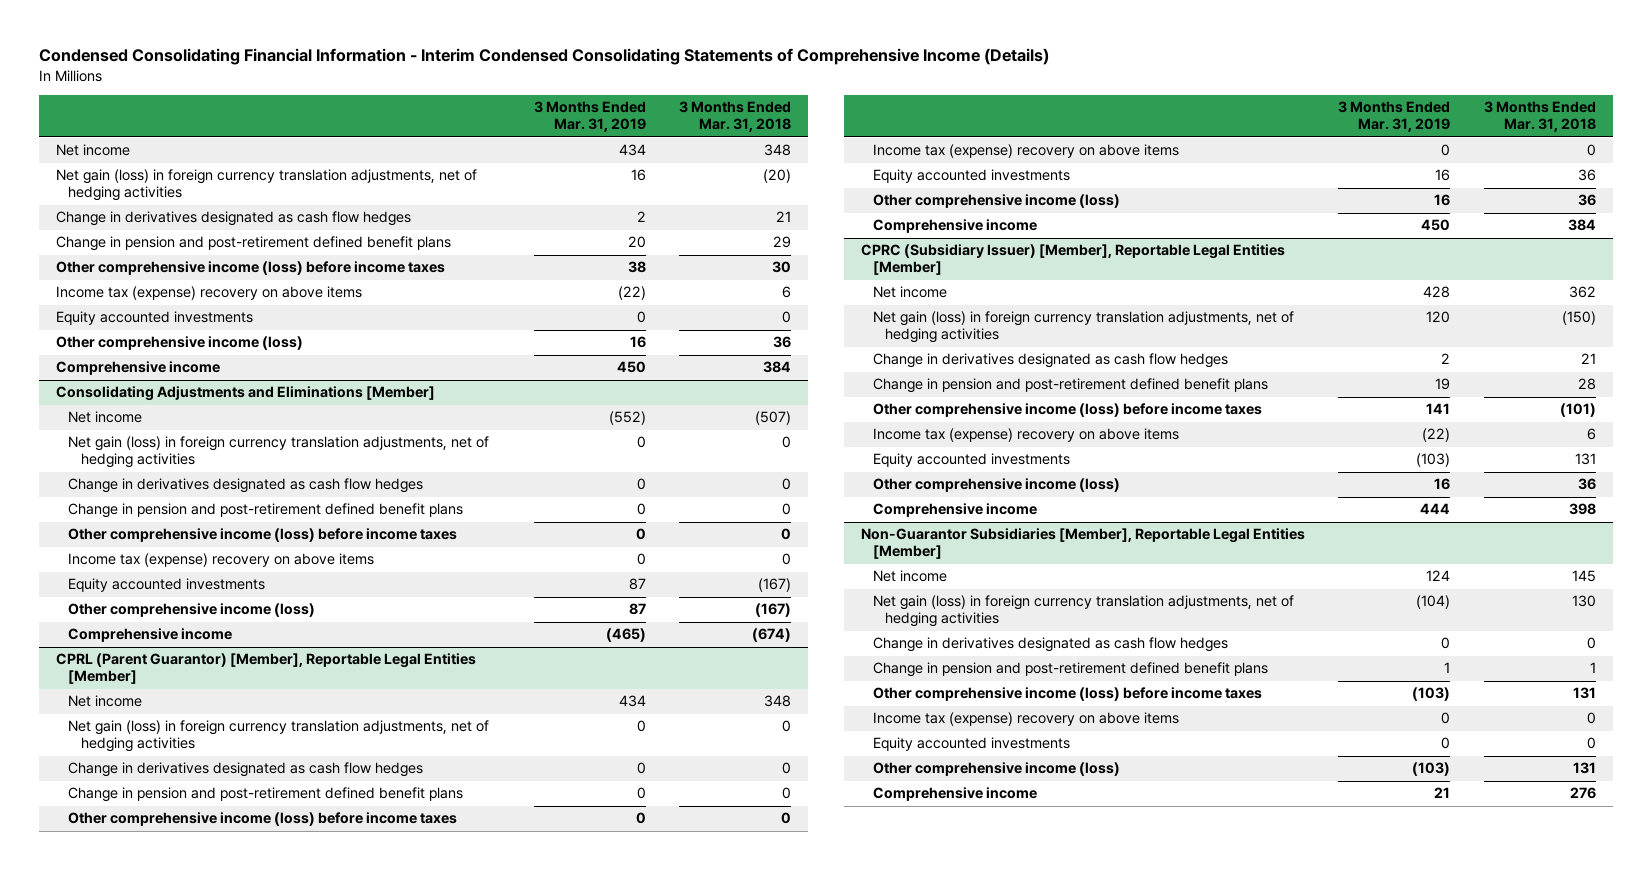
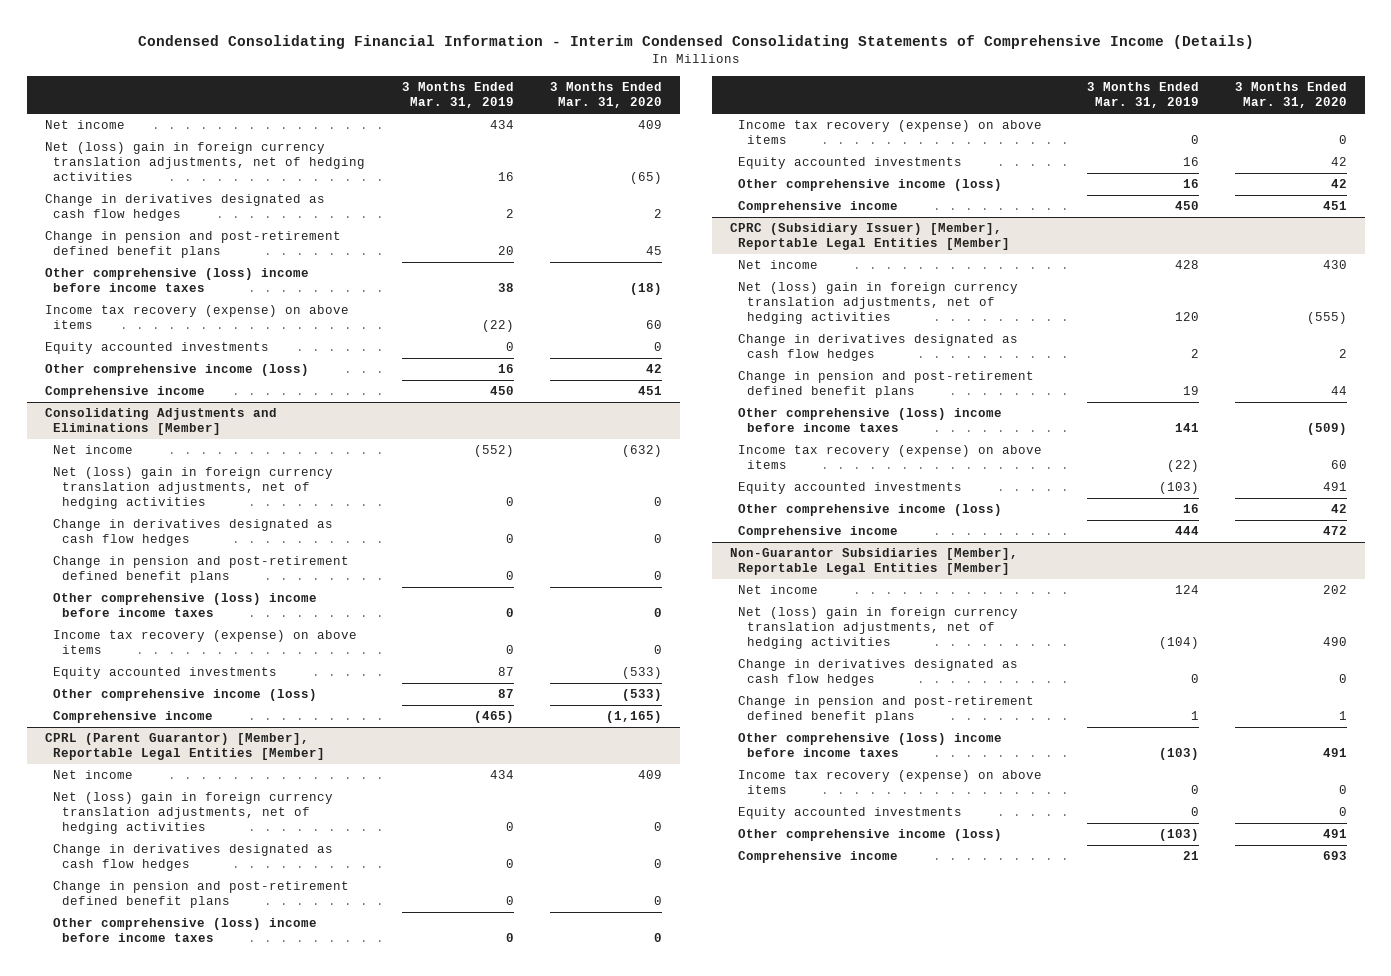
- | 3 Months Ended Mar. 31, 2019 | 3 Months Ended Mar. 31, 2018
+ | 3 Months Ended Mar. 31, 2019 | 3 Months Ended Mar. 31, 2020
- Net gain (loss) in foreign currency translation adjustments, net of hedging activities | 16 | (20)
+ Net (loss) gain in foreign currency translation adjustments, net of hedging activities | 16 | (65)
- Other comprehensive income (loss) before income taxes | 38 | 30
- Income tax (expense) recovery on above items | (22) | 6
+ Other comprehensive (loss) income before income taxes | 38 | (18)
+ Income tax recovery (expense) on above items | (22) | 60
@ Consolidating Adjustments and Eliminations [Member]
- Net gain (loss) in foreign currency translation adjustments, net of hedging activities | 0 | 0
+ Net (loss) gain in foreign currency translation adjustments, net of hedging activities | 0 | 0
- Other comprehensive income (loss) before income taxes | 0 | 0
- Income tax (expense) recovery on above items | 0 | 0
+ Other comprehensive (loss) income before income taxes | 0 | 0
+ Income tax recovery (expense) on above items | 0 | 0
@ CPRL (Parent Guarantor) [Member], Reportable Legal Entities [Member]
- Net gain (loss) in foreign currency translation adjustments, net of hedging activities | 0 | 0
+ Net (loss) gain in foreign currency translation adjustments, net of hedging activities | 0 | 0
- Other comprehensive income (loss) before income taxes | 0 | 0
- Income tax (expense) recovery on above items | 0 | 0
+ Other comprehensive (loss) income before income taxes | 0 | 0
+ Income tax recovery (expense) on above items | 0 | 0
@ CPRC (Subsidiary Issuer) [Member], Reportable Legal Entities [Member]
- Net gain (loss) in foreign currency translation adjustments, net of hedging activities | 120 | (150)
+ Net (loss) gain in foreign currency translation adjustments, net of hedging activities | 120 | (555)
- Other comprehensive income (loss) before income taxes | 141 | (101)
- Income tax (expense) recovery on above items | (22) | 6
+ Other comprehensive (loss) income before income taxes | 141 | (509)
+ Income tax recovery (expense) on above items | (22) | 60
@ Non-Guarantor Subsidiaries [Member], Reportable Legal Entities [Member]
- Net gain (loss) in foreign currency translation adjustments, net of hedging activities | (104) | 130
+ Net (loss) gain in foreign currency translation adjustments, net of hedging activities | (104) | 490
- Other comprehensive income (loss) before income taxes | (103) | 131
- Income tax (expense) recovery on above items | 0 | 0
+ Other comprehensive (loss) income before income taxes | (103) | 491
+ Income tax recovery (expense) on above items | 0 | 0

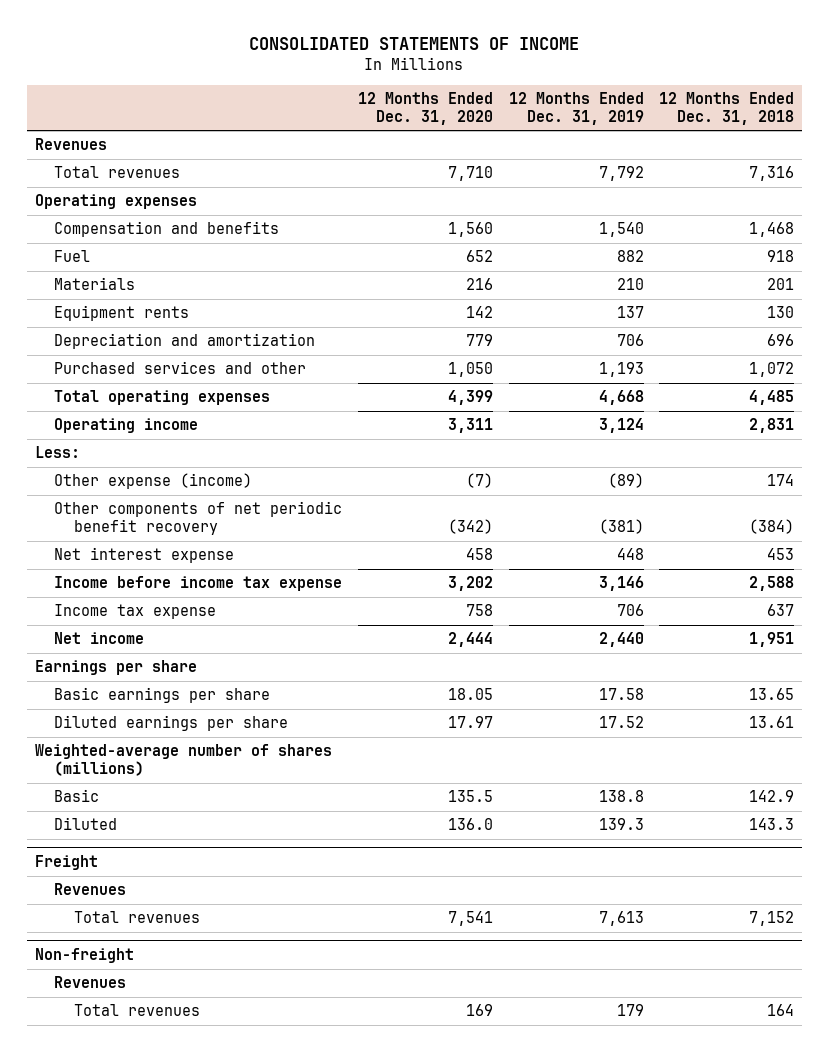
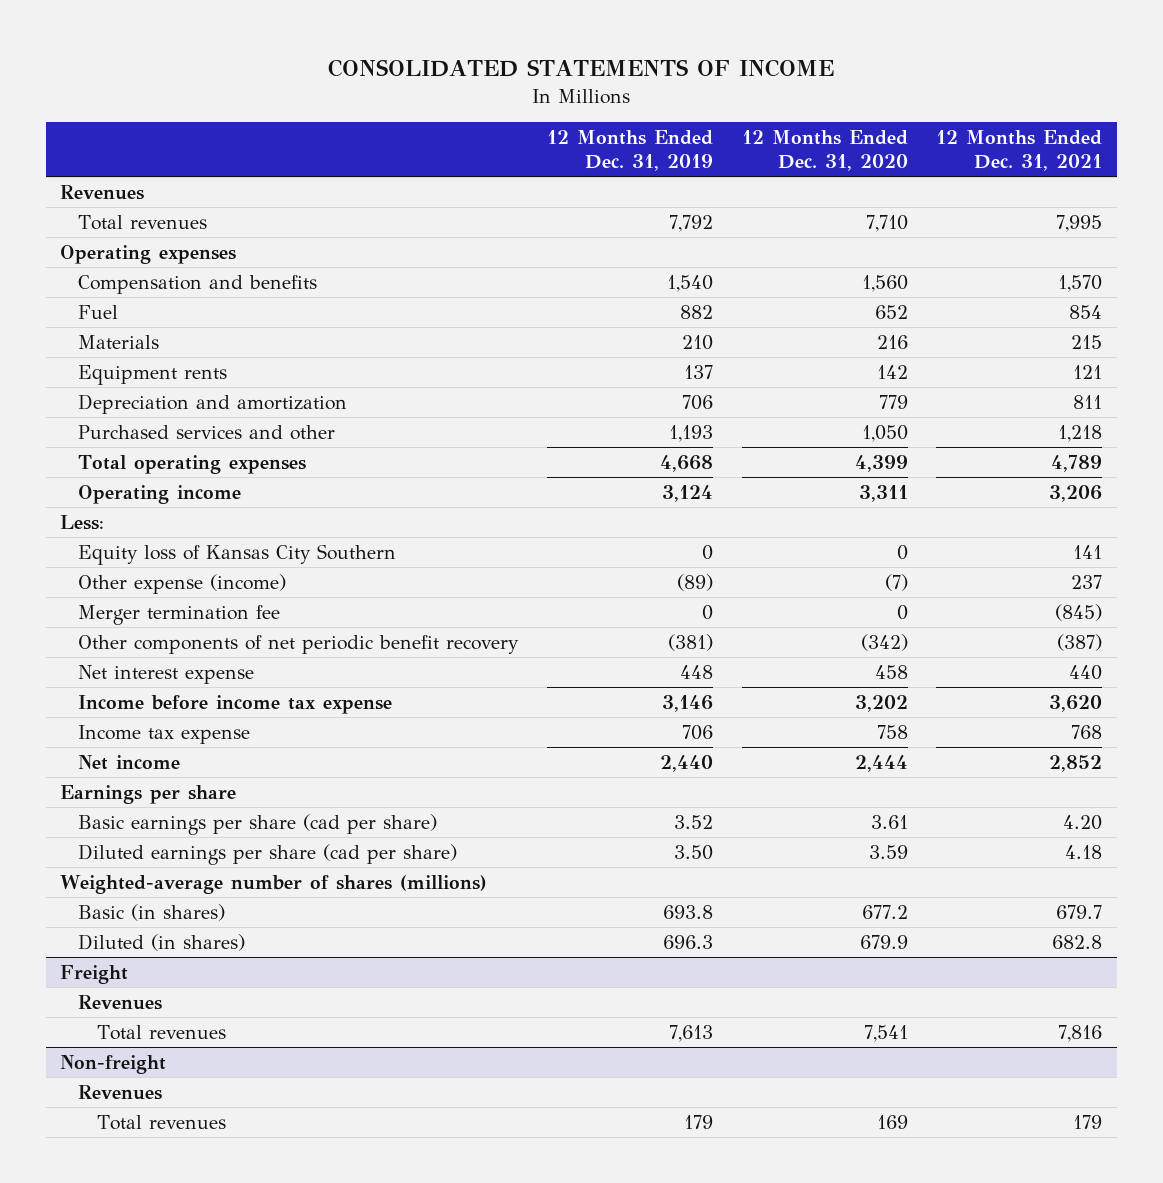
- | 12 Months Ended Dec. 31, 2020 | 12 Months Ended Dec. 31, 2019 | 12 Months Ended Dec. 31, 2018
+ | 12 Months Ended Dec. 31, 2019 | 12 Months Ended Dec. 31, 2020 | 12 Months Ended Dec. 31, 2021
+ Equity loss of Kansas City Southern | 0 | 0 | 141
+ Merger termination fee | 0 | 0 | (845)
- Basic earnings per share | 18.05 | 17.58 | 13.65
- Diluted earnings per share | 17.97 | 17.52 | 13.61
+ Basic earnings per share (cad per share) | 3.52 | 3.61 | 4.20
+ Diluted earnings per share (cad per share) | 3.50 | 3.59 | 4.18
- Basic | 135.5 | 138.8 | 142.9
- Diluted | 136.0 | 139.3 | 143.3
+ Basic (in shares) | 693.8 | 677.2 | 679.7
+ Diluted (in shares) | 696.3 | 679.9 | 682.8

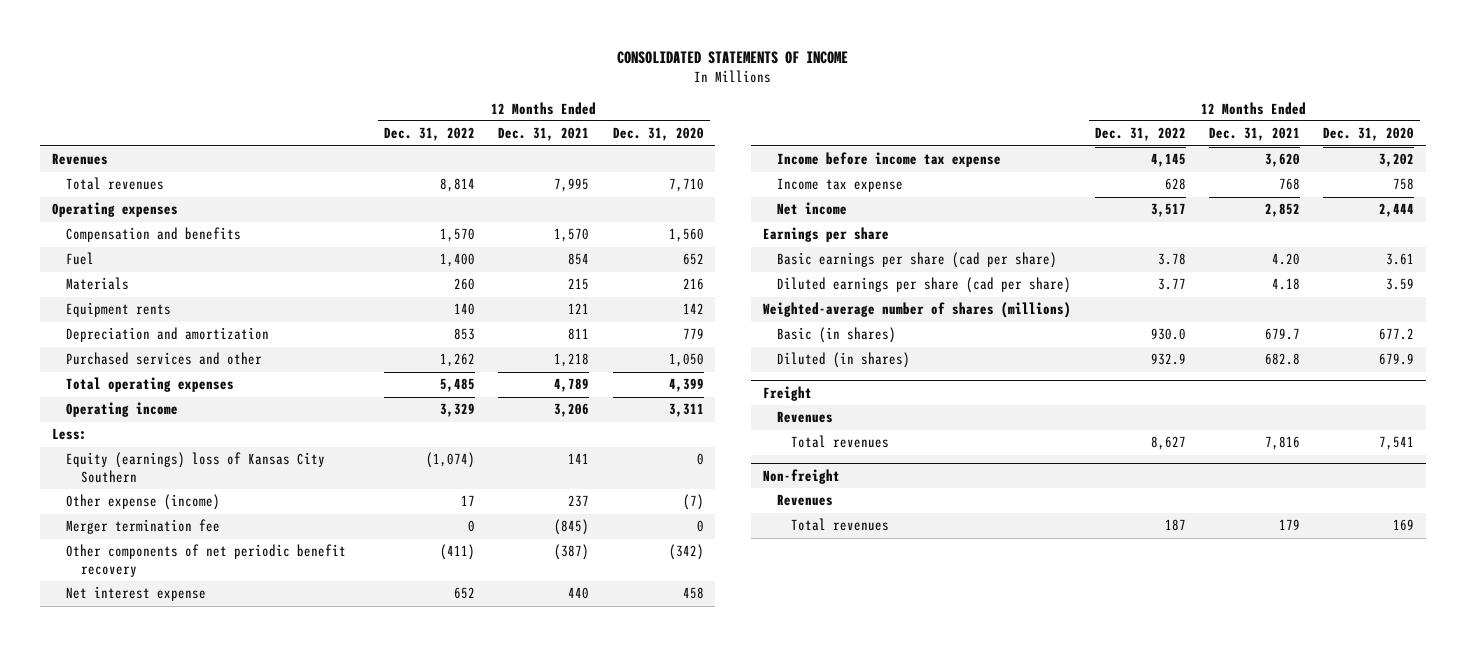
- | 12 Months Ended Dec. 31, 2019 | 12 Months Ended Dec. 31, 2020 | 12 Months Ended Dec. 31, 2021
+ | 12 Months Ended Dec. 31, 2022 | 12 Months Ended Dec. 31, 2021 | 12 Months Ended Dec. 31, 2020
- Equity loss of Kansas City Southern | 0 | 0 | 141
+ Equity (earnings) loss of Kansas City Southern | (1,074) | 141 | 0

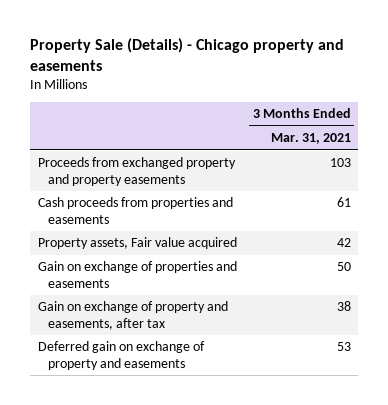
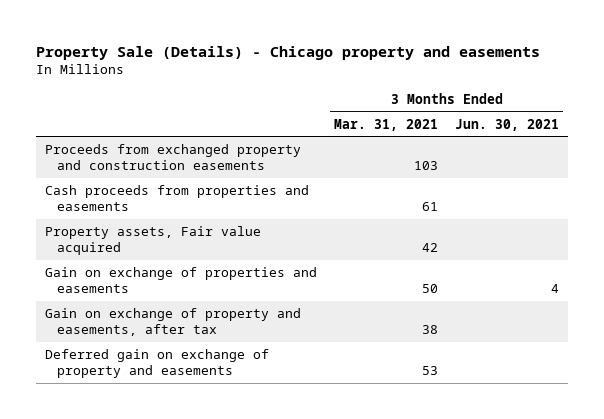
- | 3 Months Ended Mar. 31, 2021
+ | 3 Months Ended Mar. 31, 2021 | 3 Months Ended Jun. 30, 2021
- Proceeds from exchanged property and property easements | 103
+ Proceeds from exchanged property and construction easements | 103 |

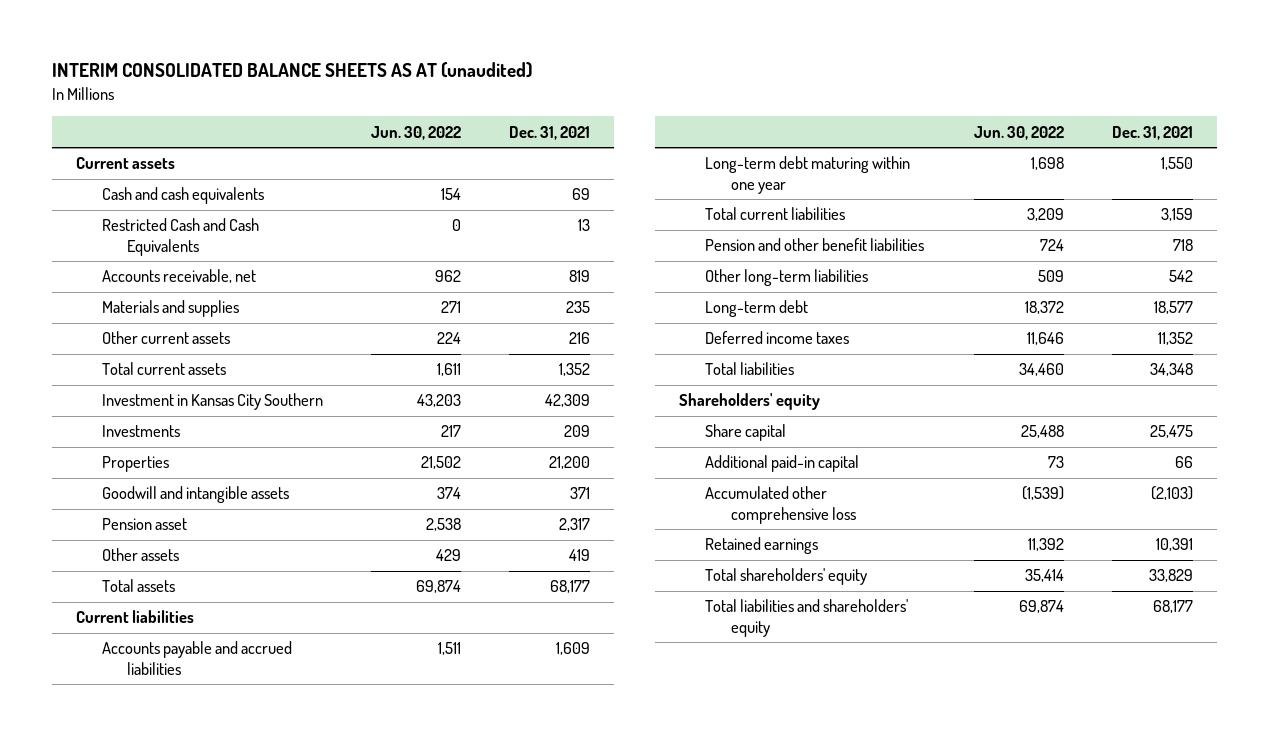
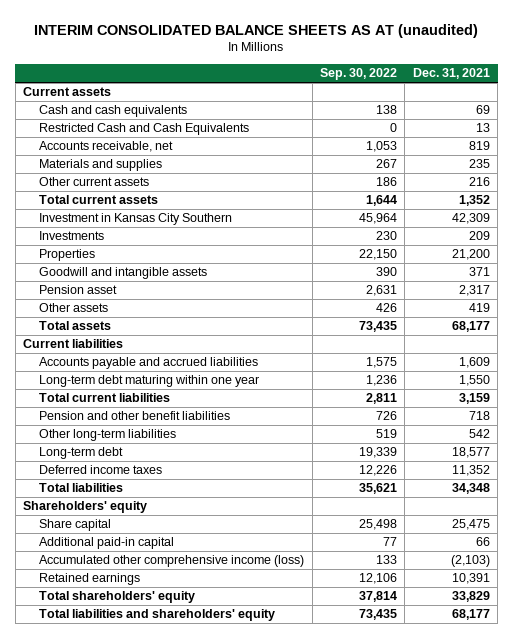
- | Jun. 30, 2022 | Dec. 31, 2021
+ | Sep. 30, 2022 | Dec. 31, 2021
- Accumulated other comprehensive loss | (1,539) | (2,103)
+ Accumulated other comprehensive income (loss) | 133 | (2,103)

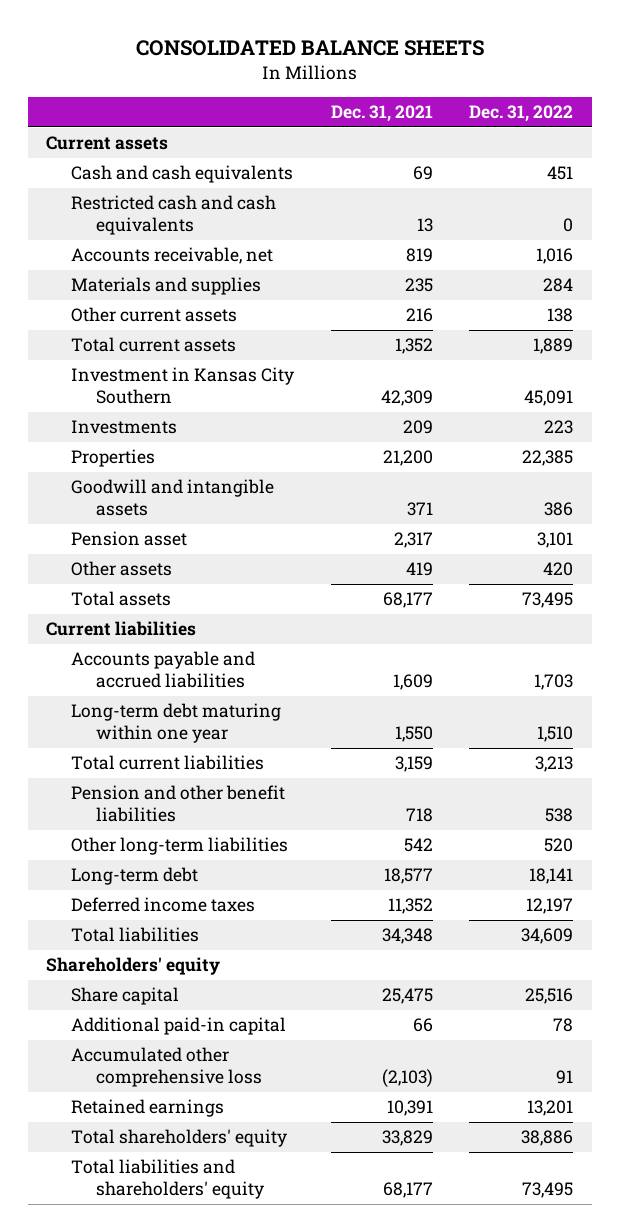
- INTERIM CONSOLIDATED BALANCE SHEETS AS AT (unaudited)
+ CONSOLIDATED BALANCE SHEETS
- | Sep. 30, 2022 | Dec. 31, 2021
+ | Dec. 31, 2021 | Dec. 31, 2022
- Restricted Cash and Cash Equivalents | 0 | 13
+ Restricted cash and cash equivalents | 13 | 0
- Accumulated other comprehensive income (loss) | 133 | (2,103)
+ Accumulated other comprehensive loss | (2,103) | 91

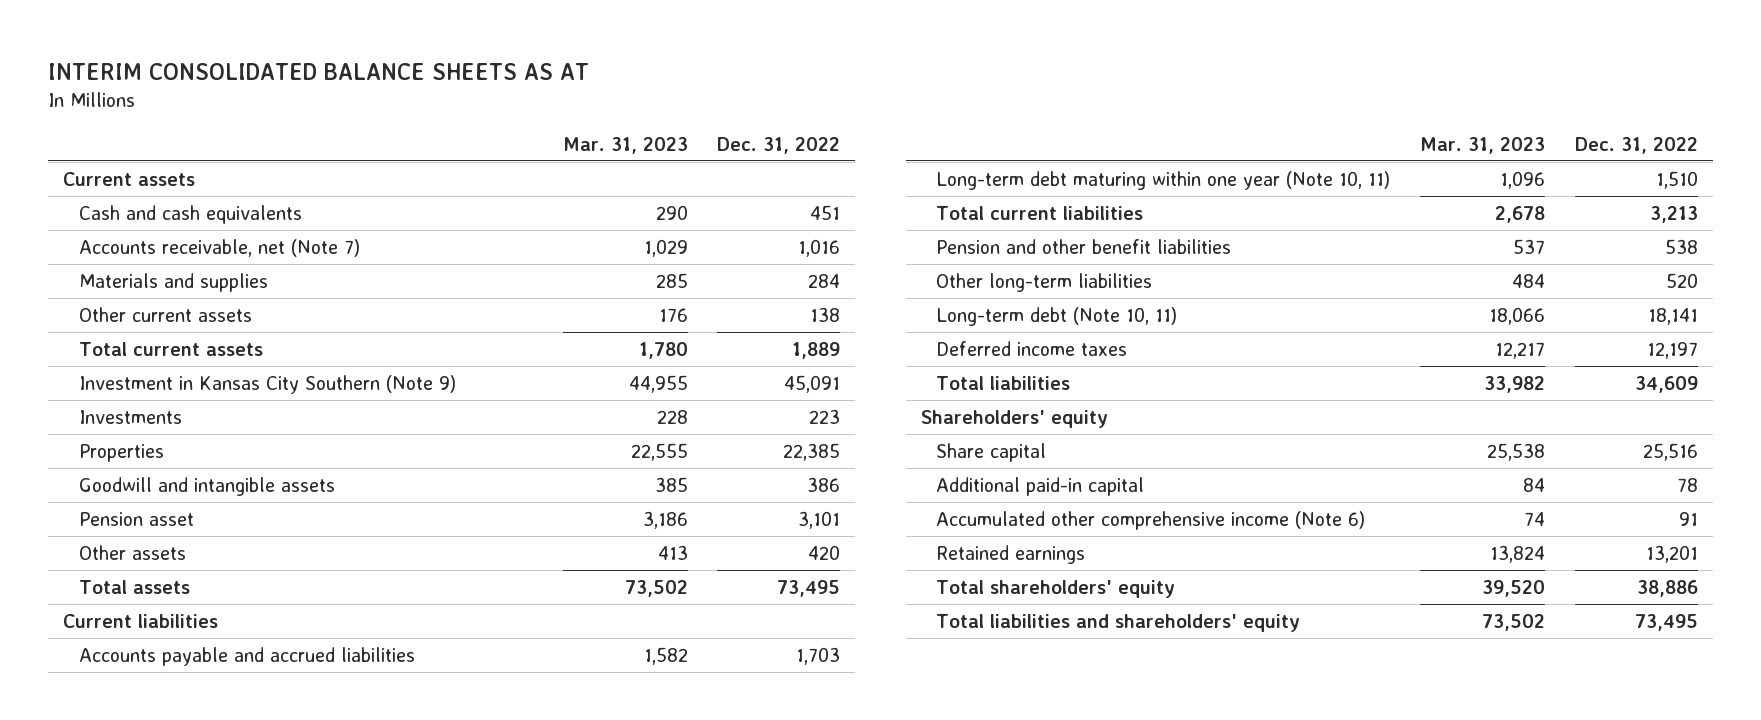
- CONSOLIDATED BALANCE SHEETS
+ INTERIM CONSOLIDATED BALANCE SHEETS AS AT
- | Dec. 31, 2021 | Dec. 31, 2022
+ | Mar. 31, 2023 | Dec. 31, 2022
- Restricted cash and cash equivalents | 13 | 0
- Accounts receivable, net | 819 | 1,016
+ Accounts receivable, net (Note 7) | 1,029 | 1,016
- Investment in Kansas City Southern | 42,309 | 45,091
+ Investment in Kansas City Southern (Note 9) | 44,955 | 45,091
- Long-term debt maturing within one year | 1,550 | 1,510
+ Long-term debt maturing within one year (Note 10, 11) | 1,096 | 1,510
- Long-term debt | 18,577 | 18,141
+ Long-term debt (Note 10, 11) | 18,066 | 18,141
- Accumulated other comprehensive loss | (2,103) | 91
+ Accumulated other comprehensive income (Note 6) | 74 | 91

